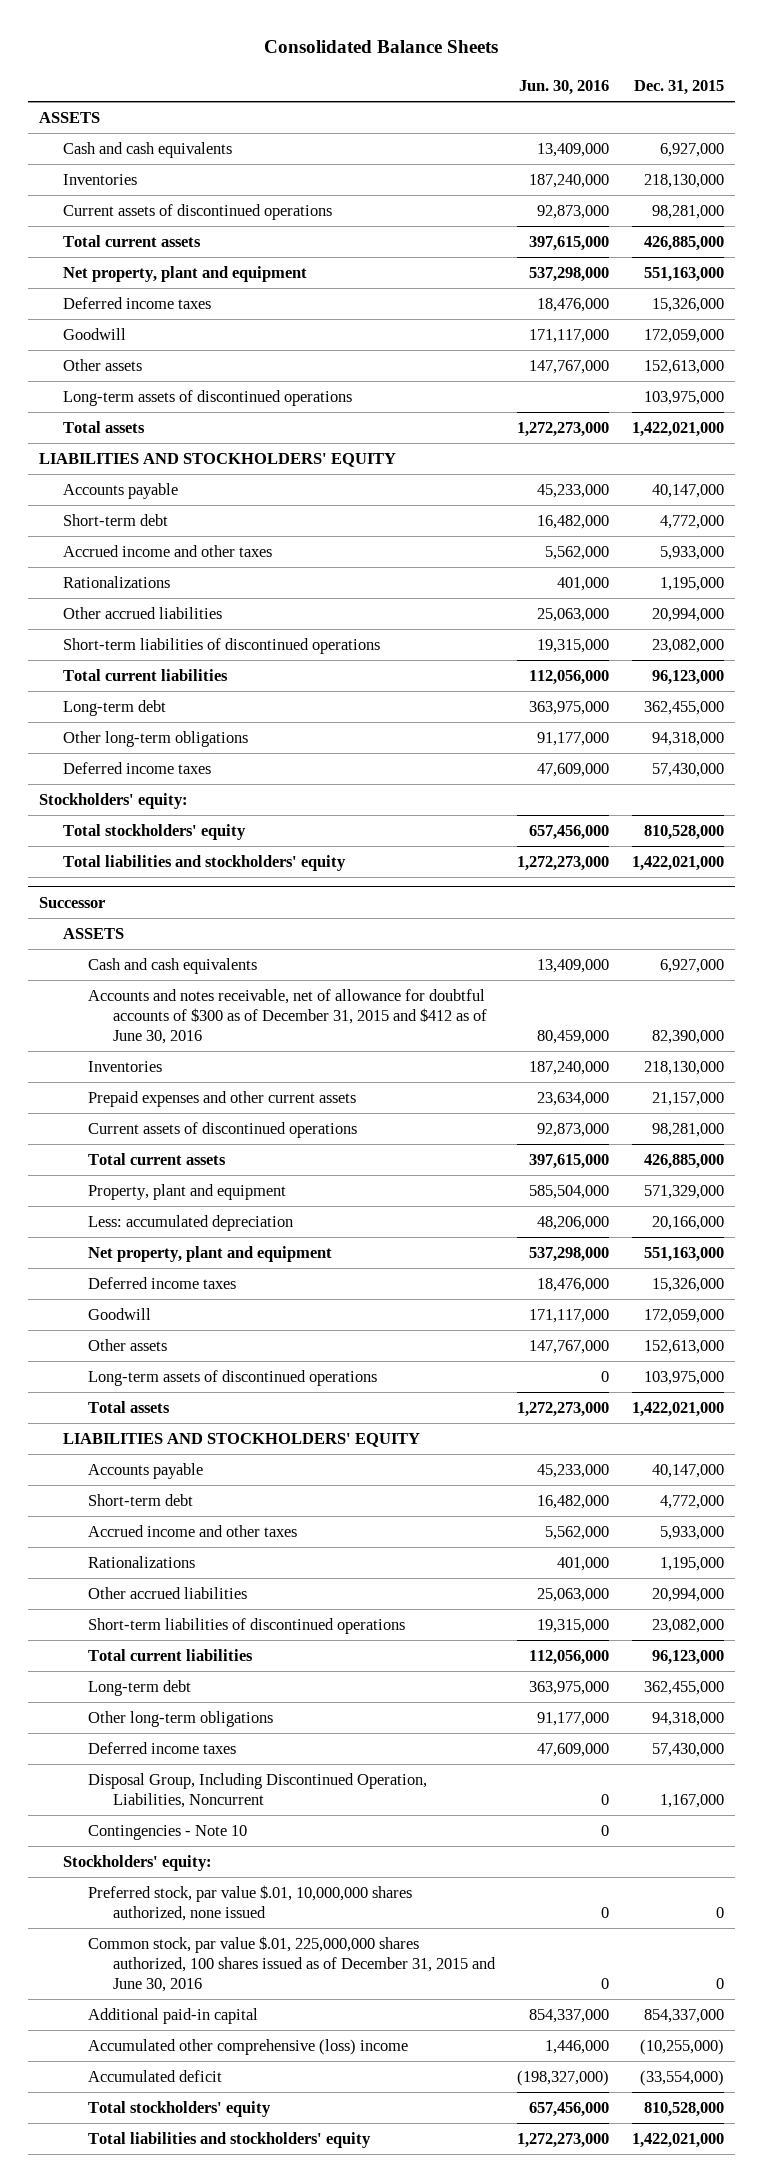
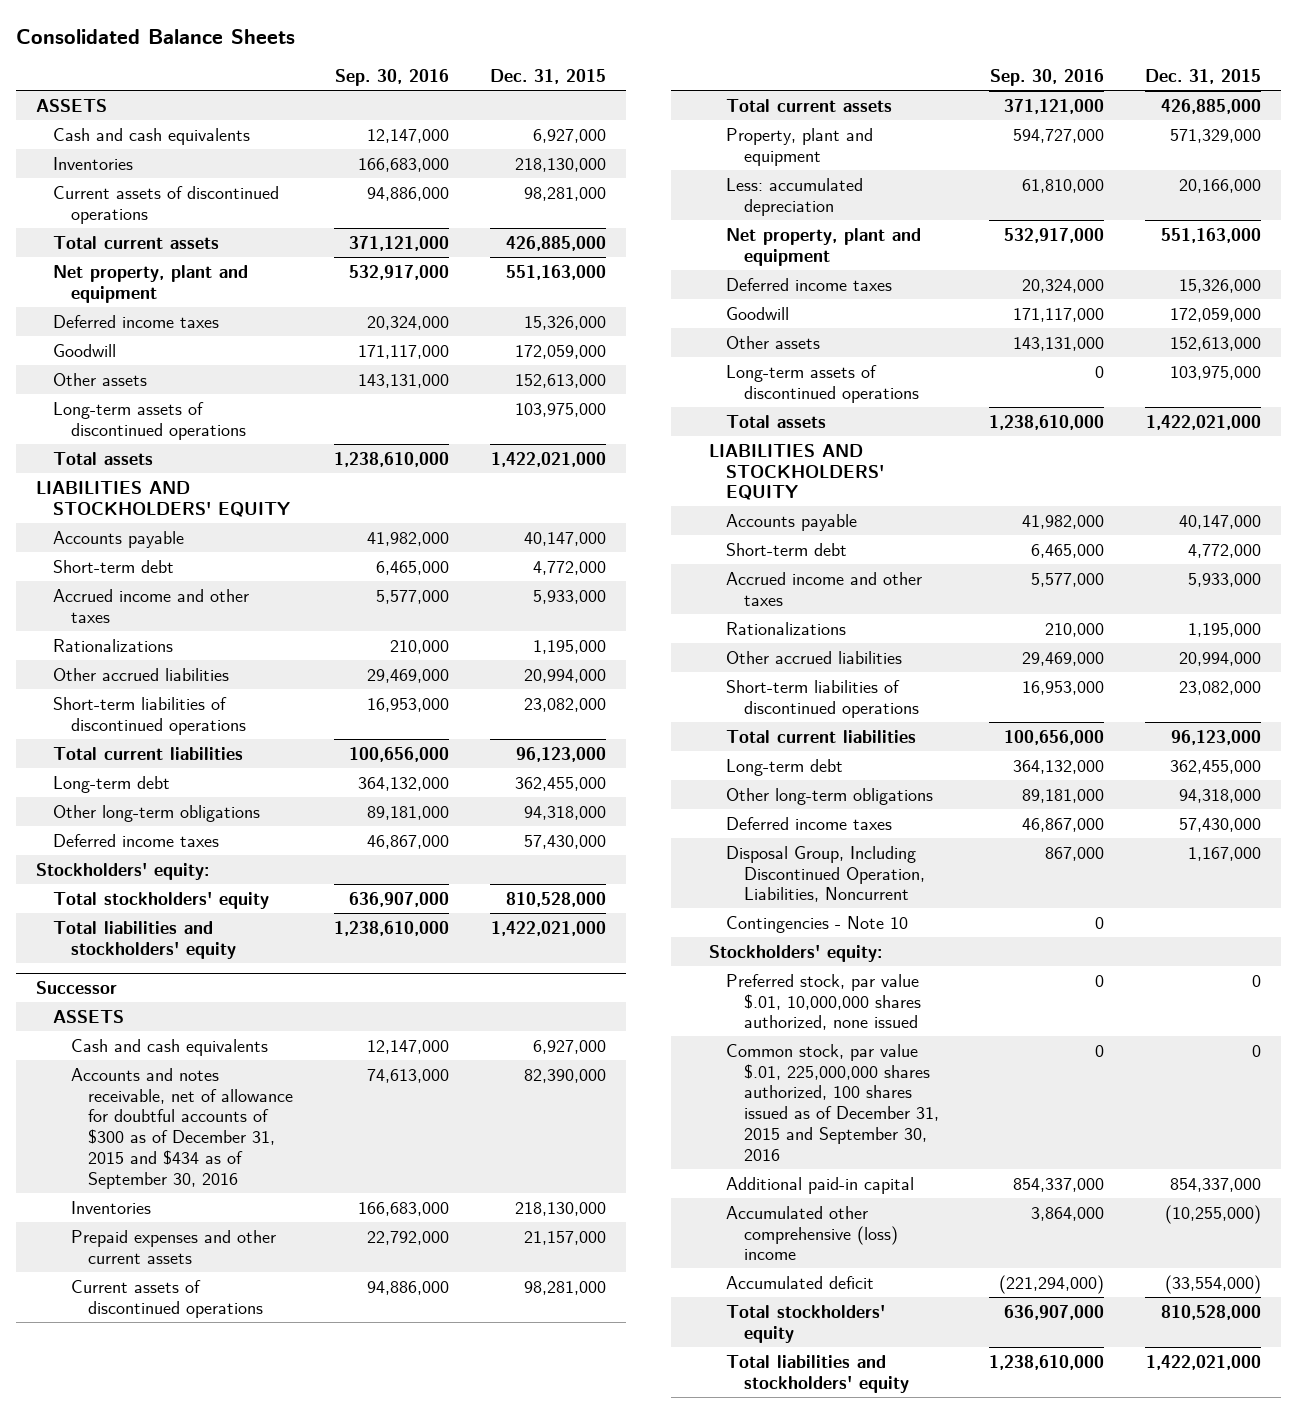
- | Jun. 30, 2016 | Dec. 31, 2015
+ | Sep. 30, 2016 | Dec. 31, 2015
@ Successor
- Accounts and notes receivable, net of allowance for doubtful accounts of $300 as of December 31, 2015 and $412 as of June 30, 2016 | 80,459,000 | 82,390,000
+ Accounts and notes receivable, net of allowance for doubtful accounts of $300 as of December 31, 2015 and $434 as of September 30, 2016 | 74,613,000 | 82,390,000
- Common stock, par value $.01, 225,000,000 shares authorized, 100 shares issued as of December 31, 2015 and June 30, 2016 | 0 | 0
+ Common stock, par value $.01, 225,000,000 shares authorized, 100 shares issued as of December 31, 2015 and September 30, 2016 | 0 | 0

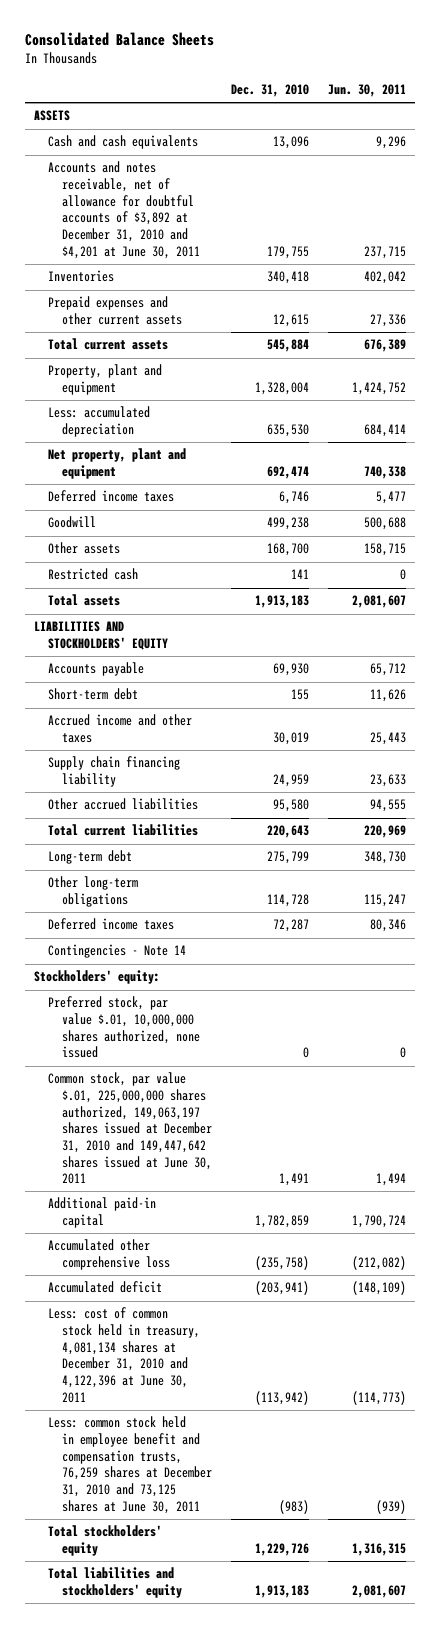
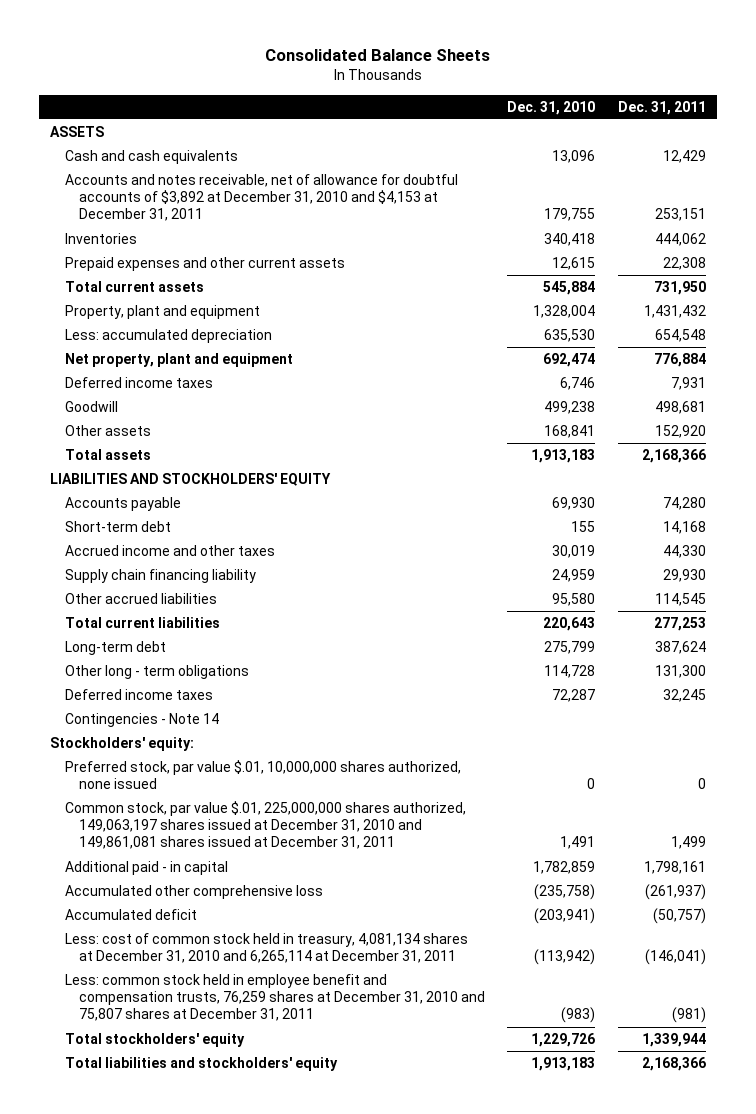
- | Dec. 31, 2010 | Jun. 30, 2011
+ | Dec. 31, 2010 | Dec. 31, 2011
- Accounts and notes receivable, net of allowance for doubtful accounts of $3,892 at December 31, 2010 and $4,201 at June 30, 2011 | 179,755 | 237,715
+ Accounts and notes receivable, net of allowance for doubtful accounts of $3,892 at December 31, 2010 and $4,153 at December 31, 2011 | 179,755 | 253,151
- Other assets | 168,700 | 158,715
- Restricted cash | 141 | 0
+ Other assets | 168,841 | 152,920
- Other long-term obligations | 114,728 | 115,247
+ Other long - term obligations | 114,728 | 131,300
- Common stock, par value $.01, 225,000,000 shares authorized, 149,063,197 shares issued at December 31, 2010 and 149,447,642 shares issued at June 30, 2011 | 1,491 | 1,494
- Additional paid-in capital | 1,782,859 | 1,790,724
+ Common stock, par value $.01, 225,000,000 shares authorized, 149,063,197 shares issued at December 31, 2010 and 149,861,081 shares issued at December 31, 2011 | 1,491 | 1,499
+ Additional paid - in capital | 1,782,859 | 1,798,161
- Less: cost of common stock held in treasury, 4,081,134 shares at December 31, 2010 and 4,122,396 at June 30, 2011 | (113,942) | (114,773)
- Less: common stock held in employee benefit and compensation trusts, 76,259 shares at December 31, 2010 and 73,125 shares at June 30, 2011 | (983) | (939)
+ Less: cost of common stock held in treasury, 4,081,134 shares at December 31, 2010 and 6,265,114 at December 31, 2011 | (113,942) | (146,041)
+ Less: common stock held in employee benefit and compensation trusts, 76,259 shares at December 31, 2010 and 75,807 shares at December 31, 2011 | (983) | (981)

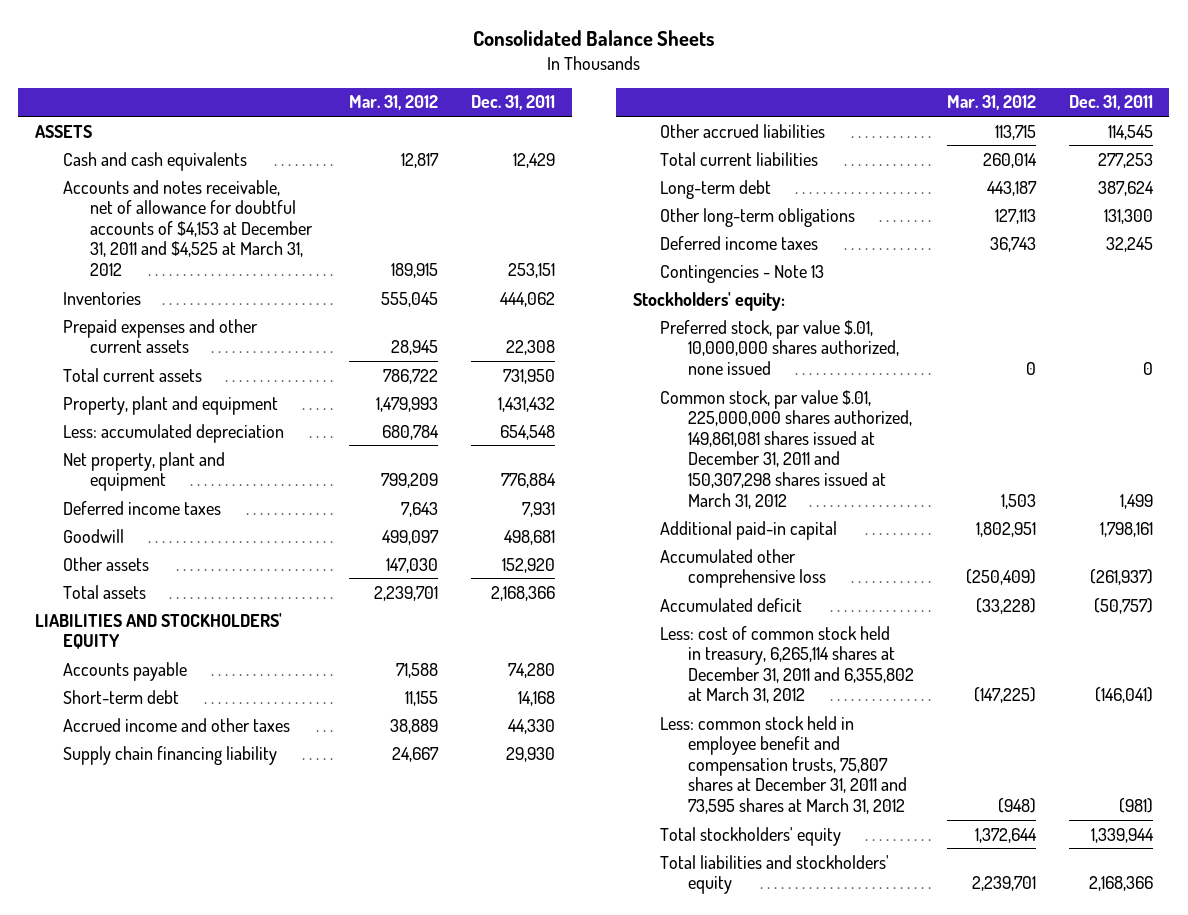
- | Dec. 31, 2010 | Dec. 31, 2011
+ | Mar. 31, 2012 | Dec. 31, 2011
- Accounts and notes receivable, net of allowance for doubtful accounts of $3,892 at December 31, 2010 and $4,153 at December 31, 2011 | 179,755 | 253,151
+ Accounts and notes receivable, net of allowance for doubtful accounts of $4,153 at December 31, 2011 and $4,525 at March 31, 2012 | 189,915 | 253,151
- Other long - term obligations | 114,728 | 131,300
+ Other long-term obligations | 127,113 | 131,300
- Contingencies - Note 14
+ Contingencies - Note 13
- Common stock, par value $.01, 225,000,000 shares authorized, 149,063,197 shares issued at December 31, 2010 and 149,861,081 shares issued at December 31, 2011 | 1,491 | 1,499
- Additional paid - in capital | 1,782,859 | 1,798,161
+ Common stock, par value $.01, 225,000,000 shares authorized, 149,861,081 shares issued at December 31, 2011 and 150,307,298 shares issued at March 31, 2012 | 1,503 | 1,499
+ Additional paid-in capital | 1,802,951 | 1,798,161
- Less: cost of common stock held in treasury, 4,081,134 shares at December 31, 2010 and 6,265,114 at December 31, 2011 | (113,942) | (146,041)
- Less: common stock held in employee benefit and compensation trusts, 76,259 shares at December 31, 2010 and 75,807 shares at December 31, 2011 | (983) | (981)
+ Less: cost of common stock held in treasury, 6,265,114 shares at December 31, 2011 and 6,355,802 at March 31, 2012 | (147,225) | (146,041)
+ Less: common stock held in employee benefit and compensation trusts, 75,807 shares at December 31, 2011 and 73,595 shares at March 31, 2012 | (948) | (981)

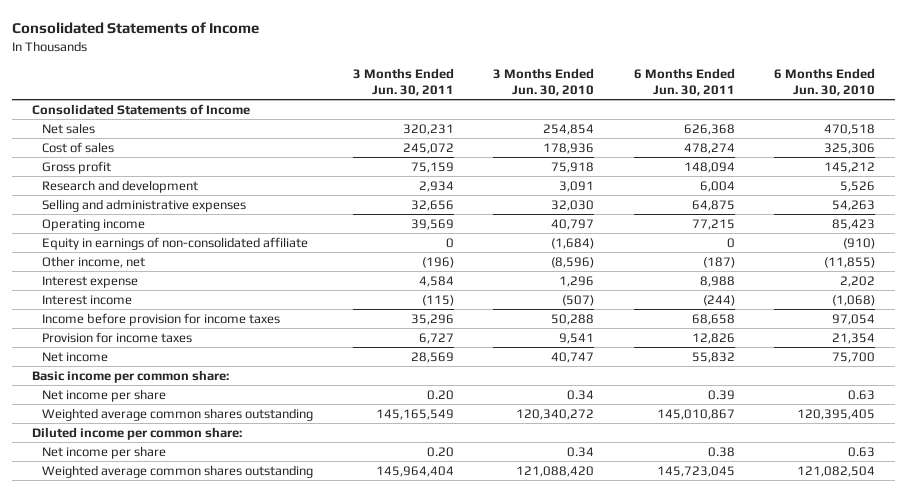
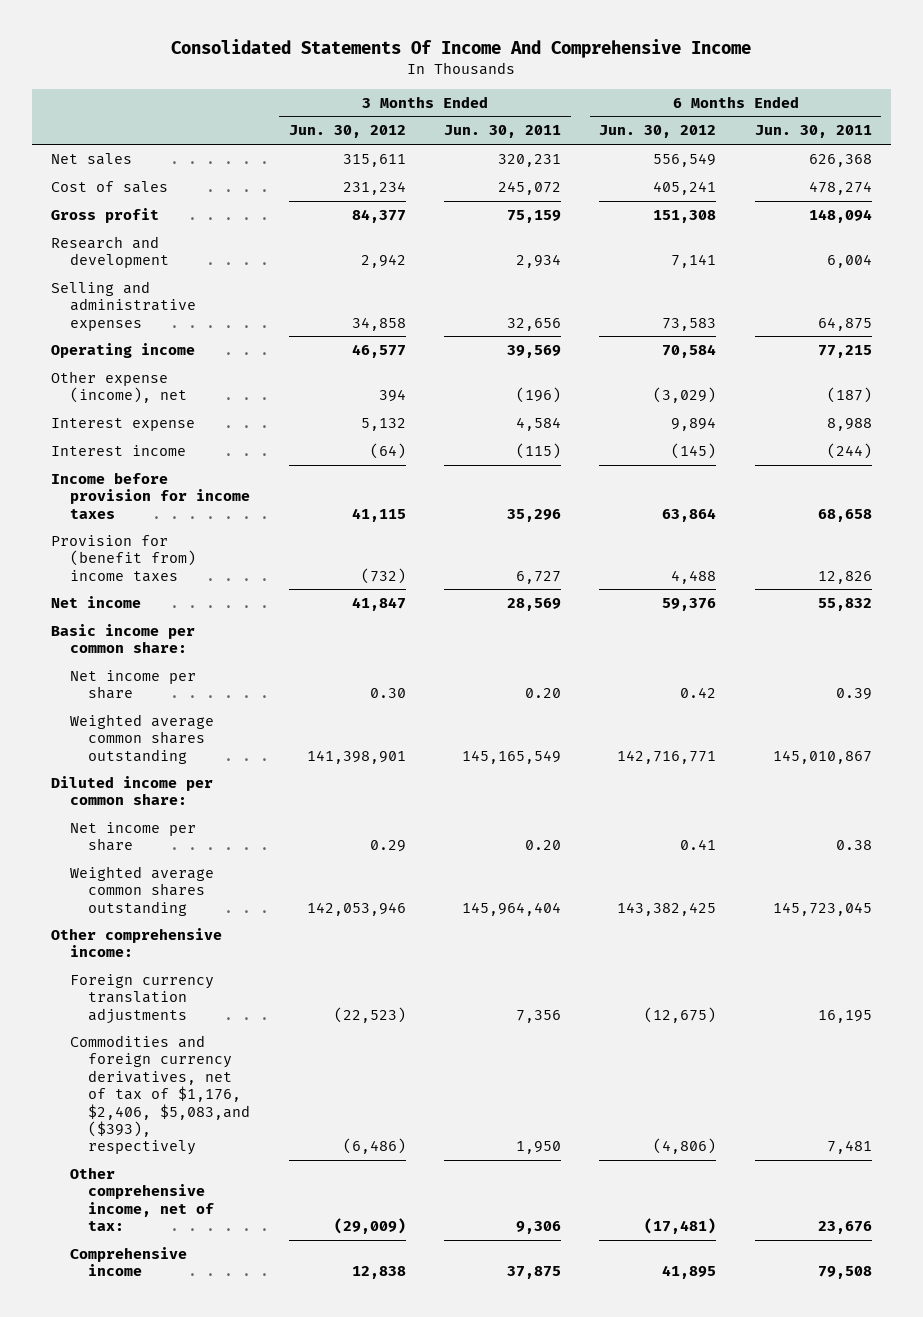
- Consolidated Statements of Income
+ Consolidated Statements Of Income And Comprehensive Income
- | 3 Months Ended Jun. 30, 2011 | 3 Months Ended Jun. 30, 2010 | 6 Months Ended Jun. 30, 2011 | 6 Months Ended Jun. 30, 2010
+ | 3 Months Ended Jun. 30, 2012 | 3 Months Ended Jun. 30, 2011 | 6 Months Ended Jun. 30, 2012 | 6 Months Ended Jun. 30, 2011
- Consolidated Statements of Income
- Equity in earnings of non-consolidated affiliate | 0 | (1,684) | 0 | (910)
- Other income, net | (196) | (8,596) | (187) | (11,855)
+ Other expense (income), net | 394 | (196) | (3,029) | (187)
- Provision for income taxes | 6,727 | 9,541 | 12,826 | 21,354
+ Provision for (benefit from) income taxes | (732) | 6,727 | 4,488 | 12,826
+ Other comprehensive income:
+ Foreign currency translation adjustments | (22,523) | 7,356 | (12,675) | 16,195
+ Commodities and foreign currency derivatives, net of tax of $1,176, $2,406, $5,083,and ($393), respectively | (6,486) | 1,950 | (4,806) | 7,481
+ Other comprehensive income, net of tax: | (29,009) | 9,306 | (17,481) | 23,676
+ Comprehensive income | 12,838 | 37,875 | 41,895 | 79,508

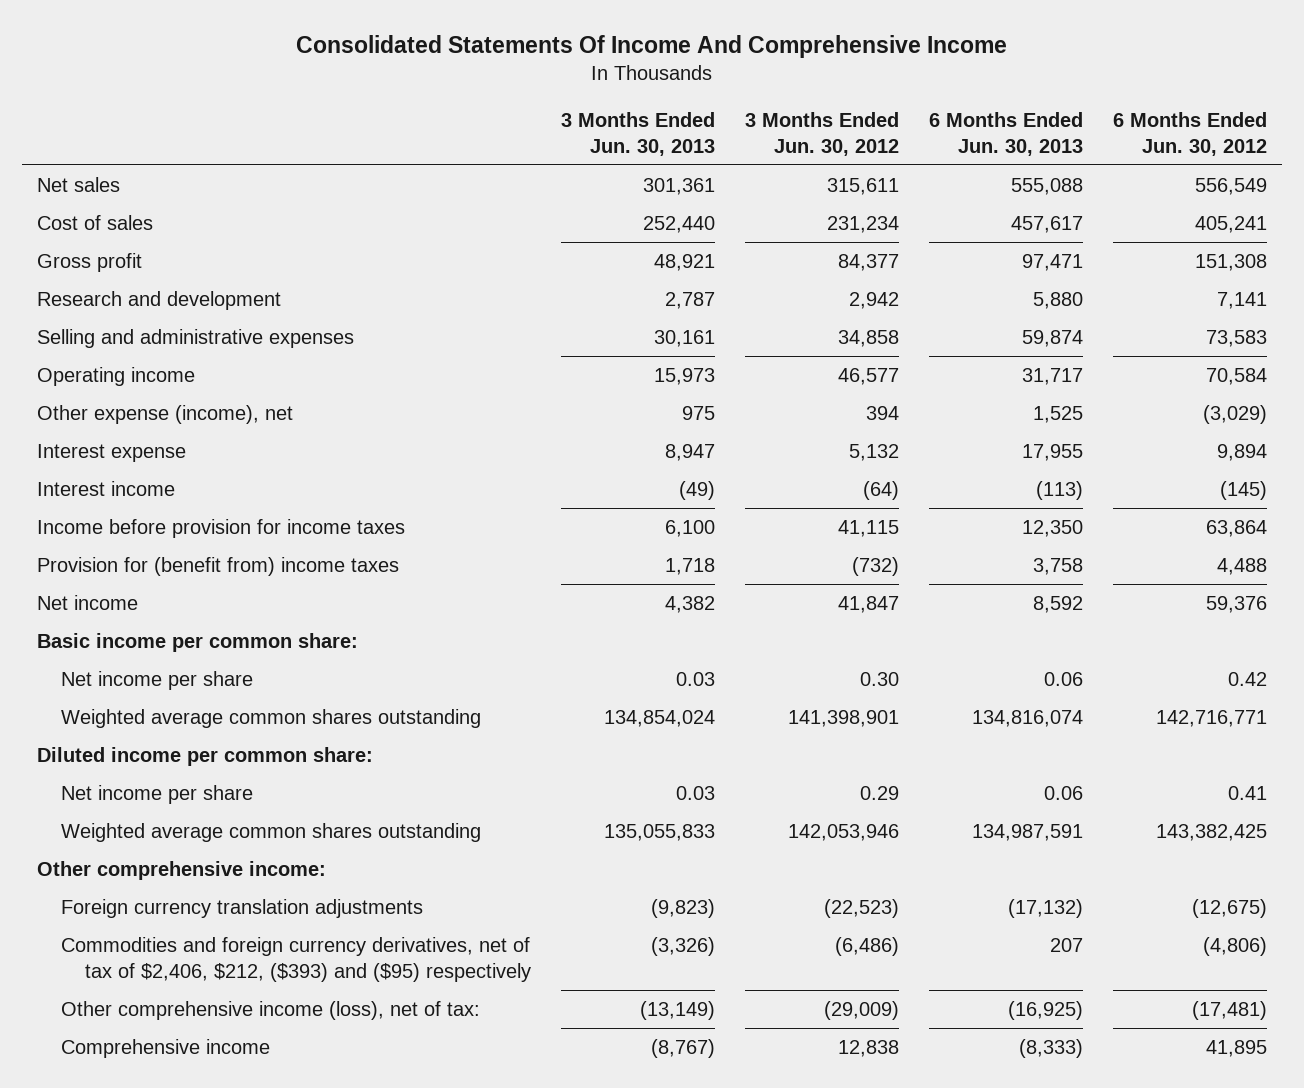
- | 3 Months Ended Jun. 30, 2012 | 3 Months Ended Jun. 30, 2011 | 6 Months Ended Jun. 30, 2012 | 6 Months Ended Jun. 30, 2011
+ | 3 Months Ended Jun. 30, 2013 | 3 Months Ended Jun. 30, 2012 | 6 Months Ended Jun. 30, 2013 | 6 Months Ended Jun. 30, 2012
- Commodities and foreign currency derivatives, net of tax of $1,176, $2,406, $5,083,and ($393), respectively | (6,486) | 1,950 | (4,806) | 7,481
- Other comprehensive income, net of tax: | (29,009) | 9,306 | (17,481) | 23,676
+ Commodities and foreign currency derivatives, net of tax of $2,406, $212, ($393) and ($95) respectively | (3,326) | (6,486) | 207 | (4,806)
+ Other comprehensive income (loss), net of tax: | (13,149) | (29,009) | (16,925) | (17,481)

